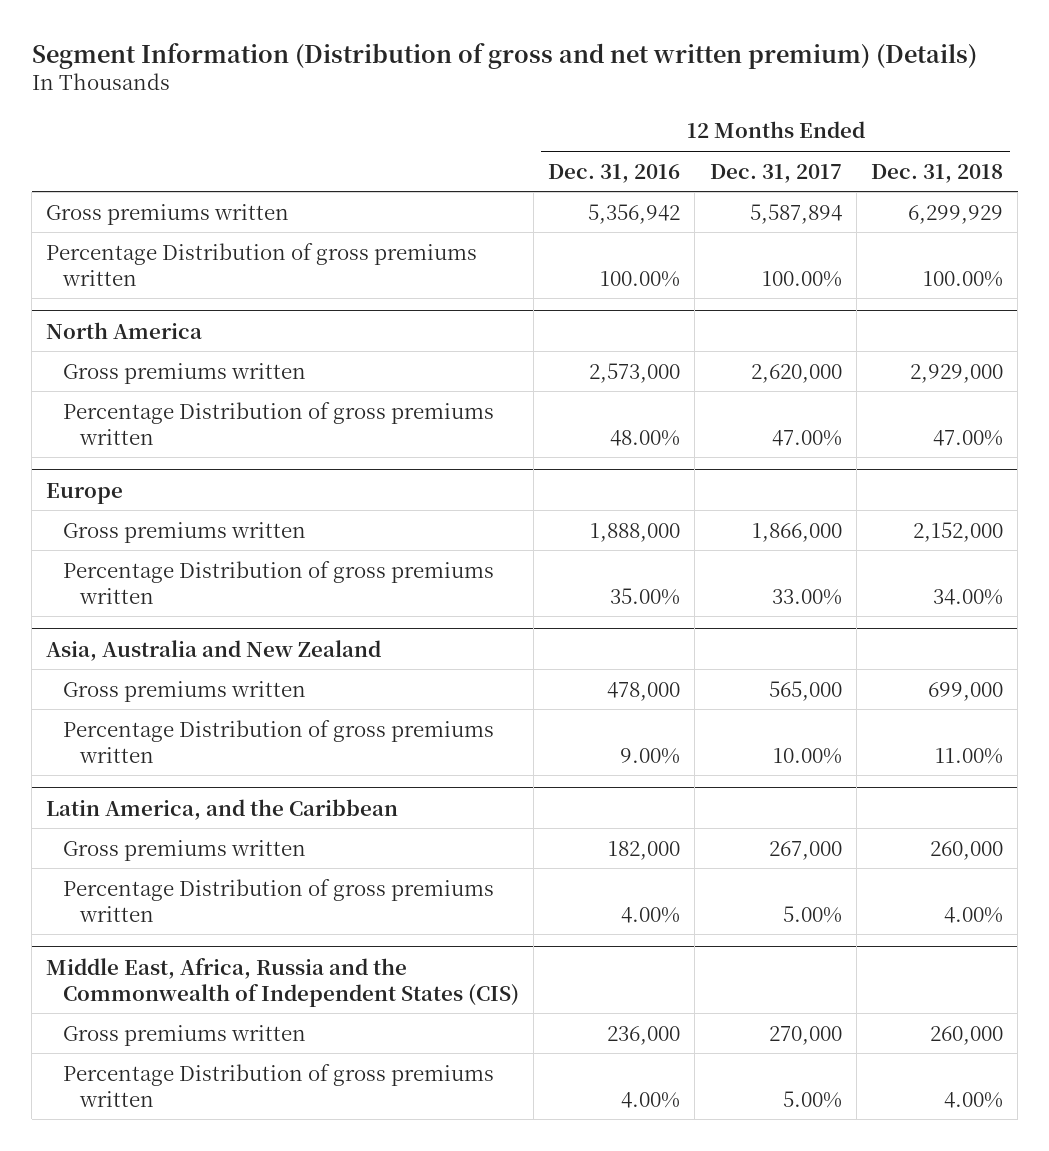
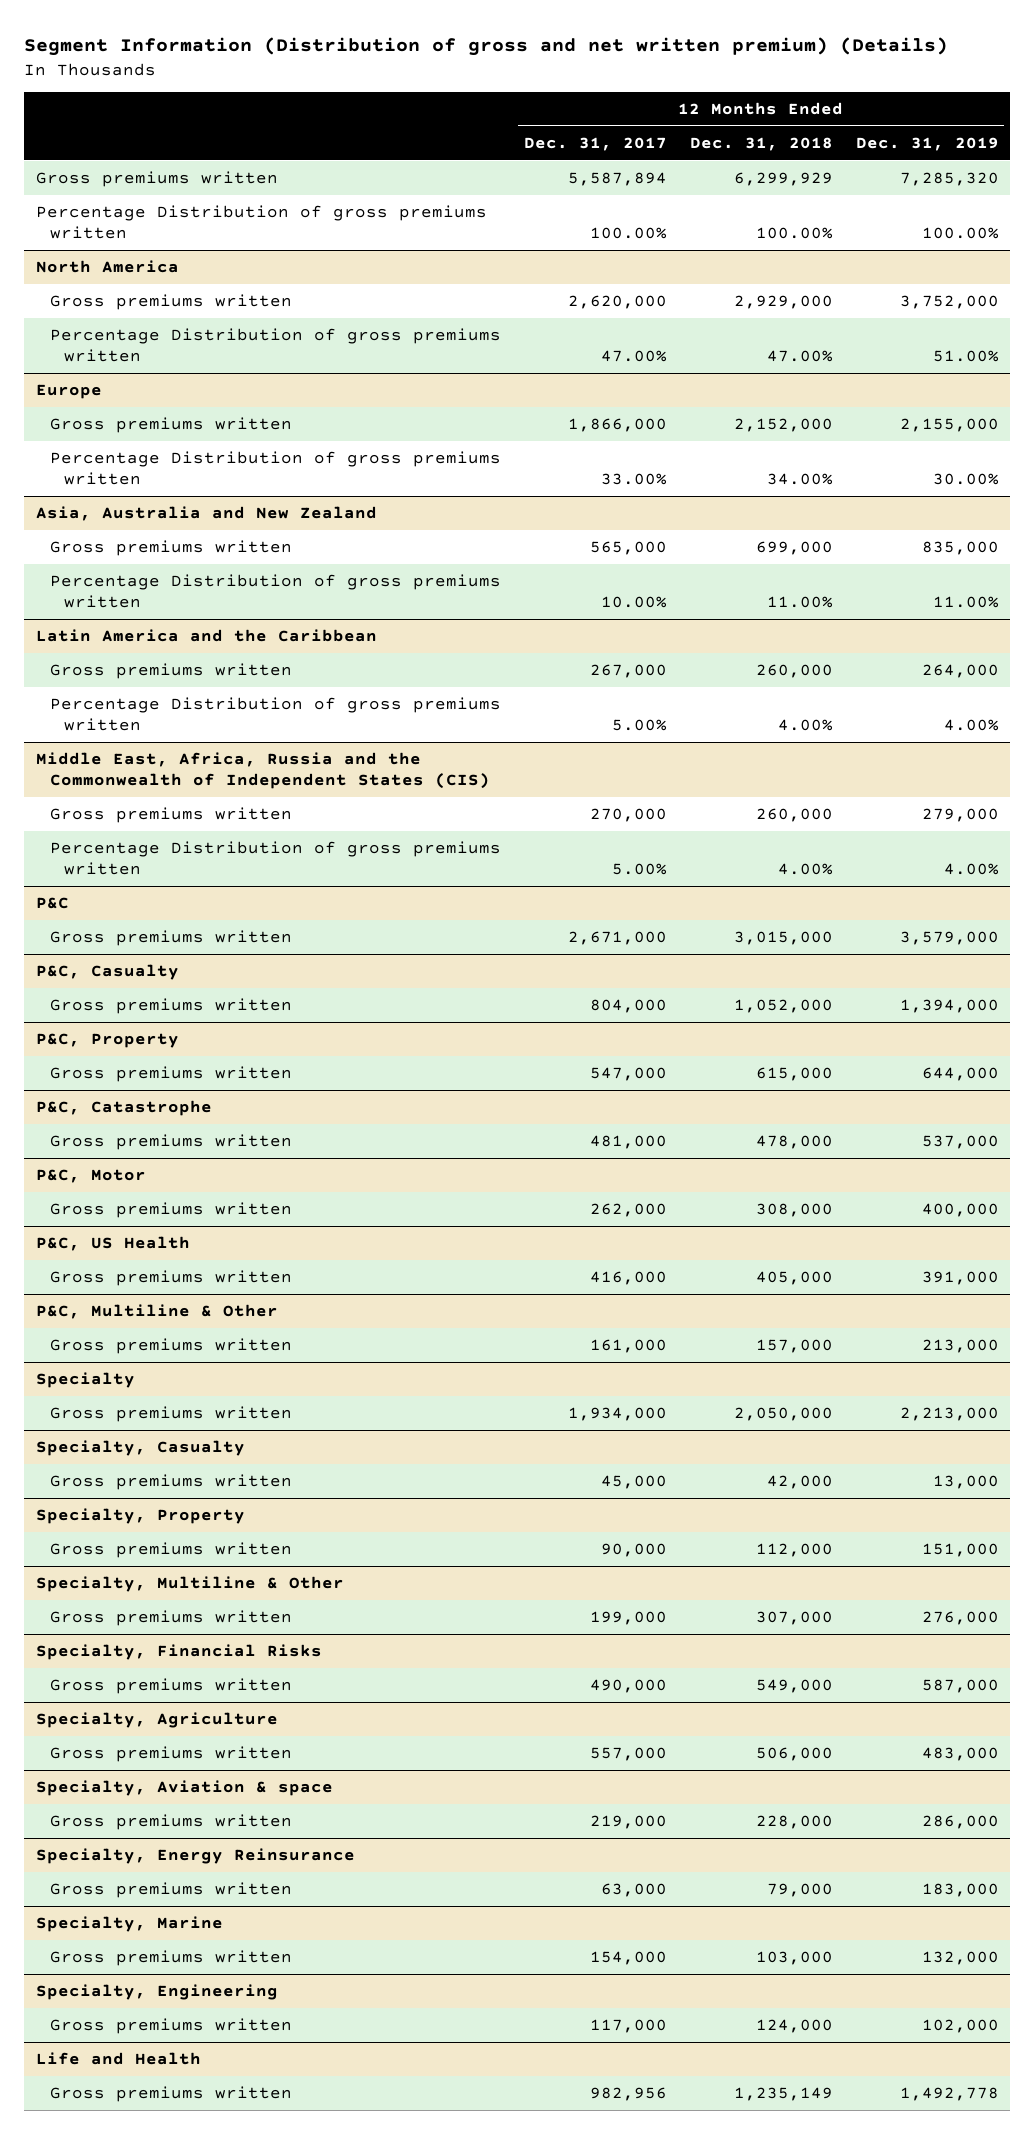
- | 12 Months Ended Dec. 31, 2016 | 12 Months Ended Dec. 31, 2017 | 12 Months Ended Dec. 31, 2018
+ | 12 Months Ended Dec. 31, 2017 | 12 Months Ended Dec. 31, 2018 | 12 Months Ended Dec. 31, 2019
- Latin America, and the Caribbean
+ Latin America and the Caribbean
+ P&C
+ Gross premiums written | 2,671,000 | 3,015,000 | 3,579,000
+ P&C, Casualty
+ Gross premiums written | 804,000 | 1,052,000 | 1,394,000
+ P&C, Property
+ Gross premiums written | 547,000 | 615,000 | 644,000
+ P&C, Catastrophe
+ Gross premiums written | 481,000 | 478,000 | 537,000
+ P&C, Motor
+ Gross premiums written | 262,000 | 308,000 | 400,000
+ P&C, US Health
+ Gross premiums written | 416,000 | 405,000 | 391,000
+ P&C, Multiline & Other
+ Gross premiums written | 161,000 | 157,000 | 213,000
+ Specialty
+ Gross premiums written | 1,934,000 | 2,050,000 | 2,213,000
+ Specialty, Casualty
+ Gross premiums written | 45,000 | 42,000 | 13,000
+ Specialty, Property
+ Gross premiums written | 90,000 | 112,000 | 151,000
+ Specialty, Multiline & Other
+ Gross premiums written | 199,000 | 307,000 | 276,000
+ Specialty, Financial Risks
+ Gross premiums written | 490,000 | 549,000 | 587,000
+ Specialty, Agriculture
+ Gross premiums written | 557,000 | 506,000 | 483,000
+ Specialty, Aviation & space
+ Gross premiums written | 219,000 | 228,000 | 286,000
+ Specialty, Energy Reinsurance
+ Gross premiums written | 63,000 | 79,000 | 183,000
+ Specialty, Marine
+ Gross premiums written | 154,000 | 103,000 | 132,000
+ Specialty, Engineering
+ Gross premiums written | 117,000 | 124,000 | 102,000
+ Life and Health
+ Gross premiums written | 982,956 | 1,235,149 | 1,492,778

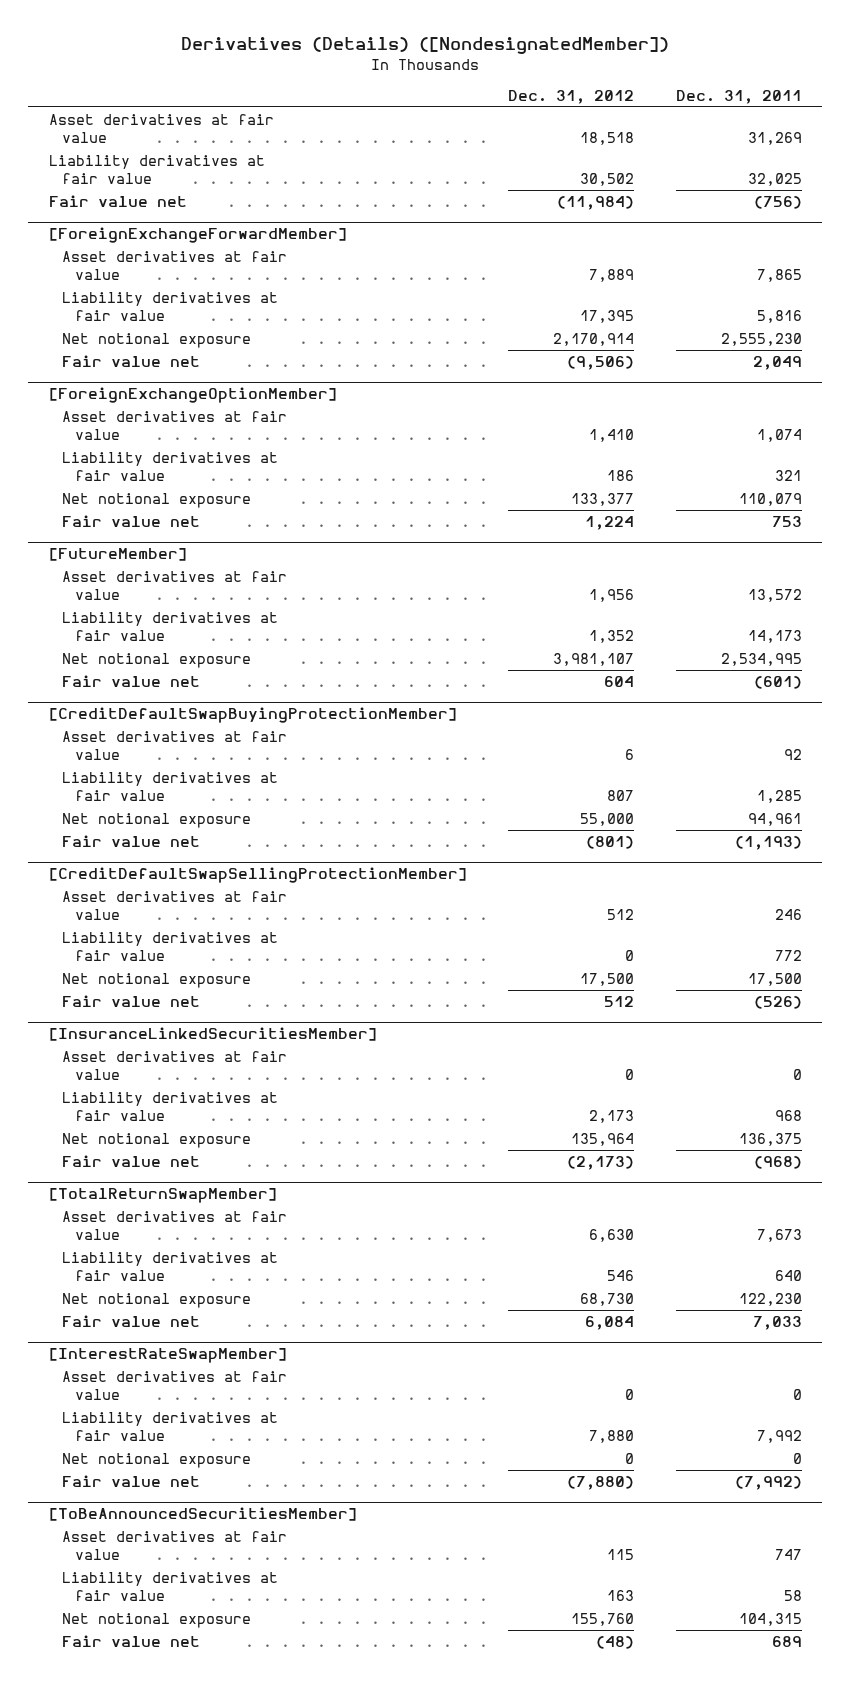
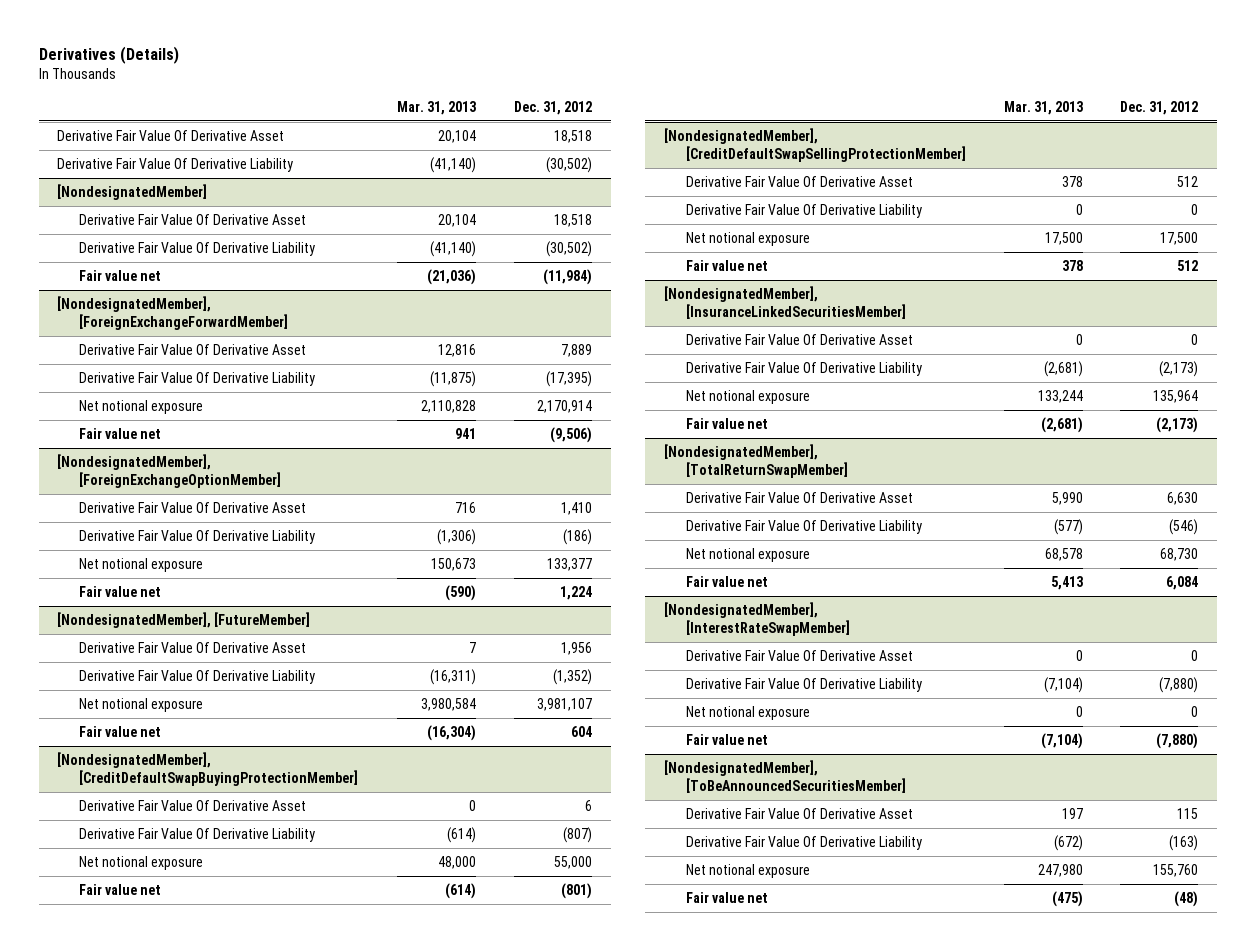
- Derivatives (Details) ([NondesignatedMember])
+ Derivatives (Details)
- | Dec. 31, 2012 | Dec. 31, 2011
+ | Mar. 31, 2013 | Dec. 31, 2012
- Asset derivatives at fair value | 18,518 | 31,269
- Liability derivatives at fair value | 30,502 | 32,025
+ Derivative Fair Value Of Derivative Asset | 20,104 | 18,518
+ Derivative Fair Value Of Derivative Liability | (41,140) | (30,502)
+ [NondesignatedMember]
+ Derivative Fair Value Of Derivative Asset | 20,104 | 18,518
+ Derivative Fair Value Of Derivative Liability | (41,140) | (30,502)
- [ForeignExchangeForwardMember]
- Asset derivatives at fair value | 7,889 | 7,865
- Liability derivatives at fair value | 17,395 | 5,816
+ [NondesignatedMember], [ForeignExchangeForwardMember]
+ Derivative Fair Value Of Derivative Asset | 12,816 | 7,889
+ Derivative Fair Value Of Derivative Liability | (11,875) | (17,395)
- [ForeignExchangeOptionMember]
- Asset derivatives at fair value | 1,410 | 1,074
- Liability derivatives at fair value | 186 | 321
+ [NondesignatedMember], [ForeignExchangeOptionMember]
+ Derivative Fair Value Of Derivative Asset | 716 | 1,410
+ Derivative Fair Value Of Derivative Liability | (1,306) | (186)
- [FutureMember]
- Asset derivatives at fair value | 1,956 | 13,572
- Liability derivatives at fair value | 1,352 | 14,173
+ [NondesignatedMember], [FutureMember]
+ Derivative Fair Value Of Derivative Asset | 7 | 1,956
+ Derivative Fair Value Of Derivative Liability | (16,311) | (1,352)
- [CreditDefaultSwapBuyingProtectionMember]
- Asset derivatives at fair value | 6 | 92
- Liability derivatives at fair value | 807 | 1,285
+ [NondesignatedMember], [CreditDefaultSwapBuyingProtectionMember]
+ Derivative Fair Value Of Derivative Asset | 0 | 6
+ Derivative Fair Value Of Derivative Liability | (614) | (807)
- [CreditDefaultSwapSellingProtectionMember]
- Asset derivatives at fair value | 512 | 246
- Liability derivatives at fair value | 0 | 772
+ [NondesignatedMember], [CreditDefaultSwapSellingProtectionMember]
+ Derivative Fair Value Of Derivative Asset | 378 | 512
+ Derivative Fair Value Of Derivative Liability | 0 | 0
- [InsuranceLinkedSecuritiesMember]
- Asset derivatives at fair value | 0 | 0
- Liability derivatives at fair value | 2,173 | 968
+ [NondesignatedMember], [InsuranceLinkedSecuritiesMember]
+ Derivative Fair Value Of Derivative Asset | 0 | 0
+ Derivative Fair Value Of Derivative Liability | (2,681) | (2,173)
- [TotalReturnSwapMember]
- Asset derivatives at fair value | 6,630 | 7,673
- Liability derivatives at fair value | 546 | 640
+ [NondesignatedMember], [TotalReturnSwapMember]
+ Derivative Fair Value Of Derivative Asset | 5,990 | 6,630
+ Derivative Fair Value Of Derivative Liability | (577) | (546)
- [InterestRateSwapMember]
- Asset derivatives at fair value | 0 | 0
- Liability derivatives at fair value | 7,880 | 7,992
+ [NondesignatedMember], [InterestRateSwapMember]
+ Derivative Fair Value Of Derivative Asset | 0 | 0
+ Derivative Fair Value Of Derivative Liability | (7,104) | (7,880)
- [ToBeAnnouncedSecuritiesMember]
- Asset derivatives at fair value | 115 | 747
- Liability derivatives at fair value | 163 | 58
+ [NondesignatedMember], [ToBeAnnouncedSecuritiesMember]
+ Derivative Fair Value Of Derivative Asset | 197 | 115
+ Derivative Fair Value Of Derivative Liability | (672) | (163)

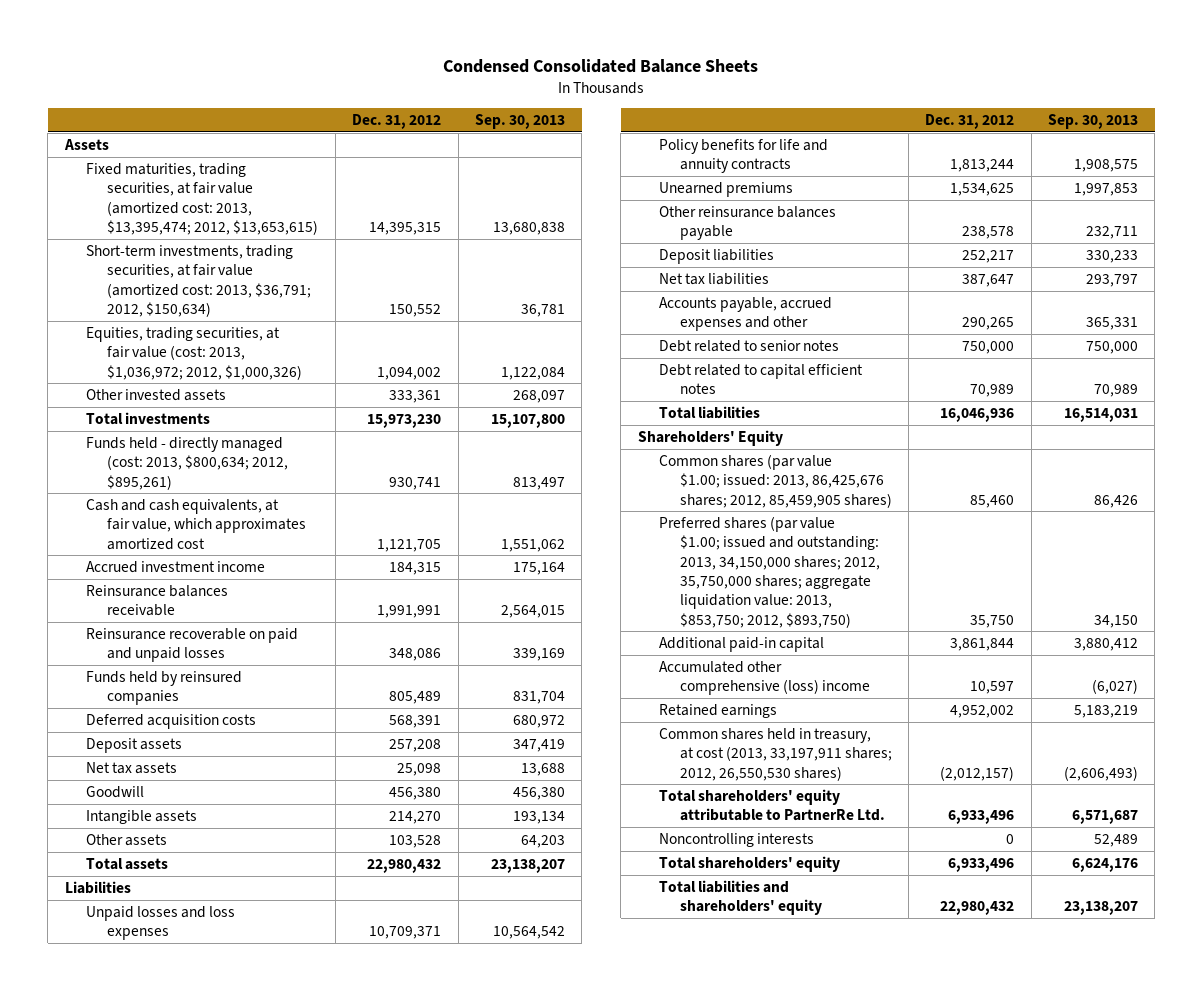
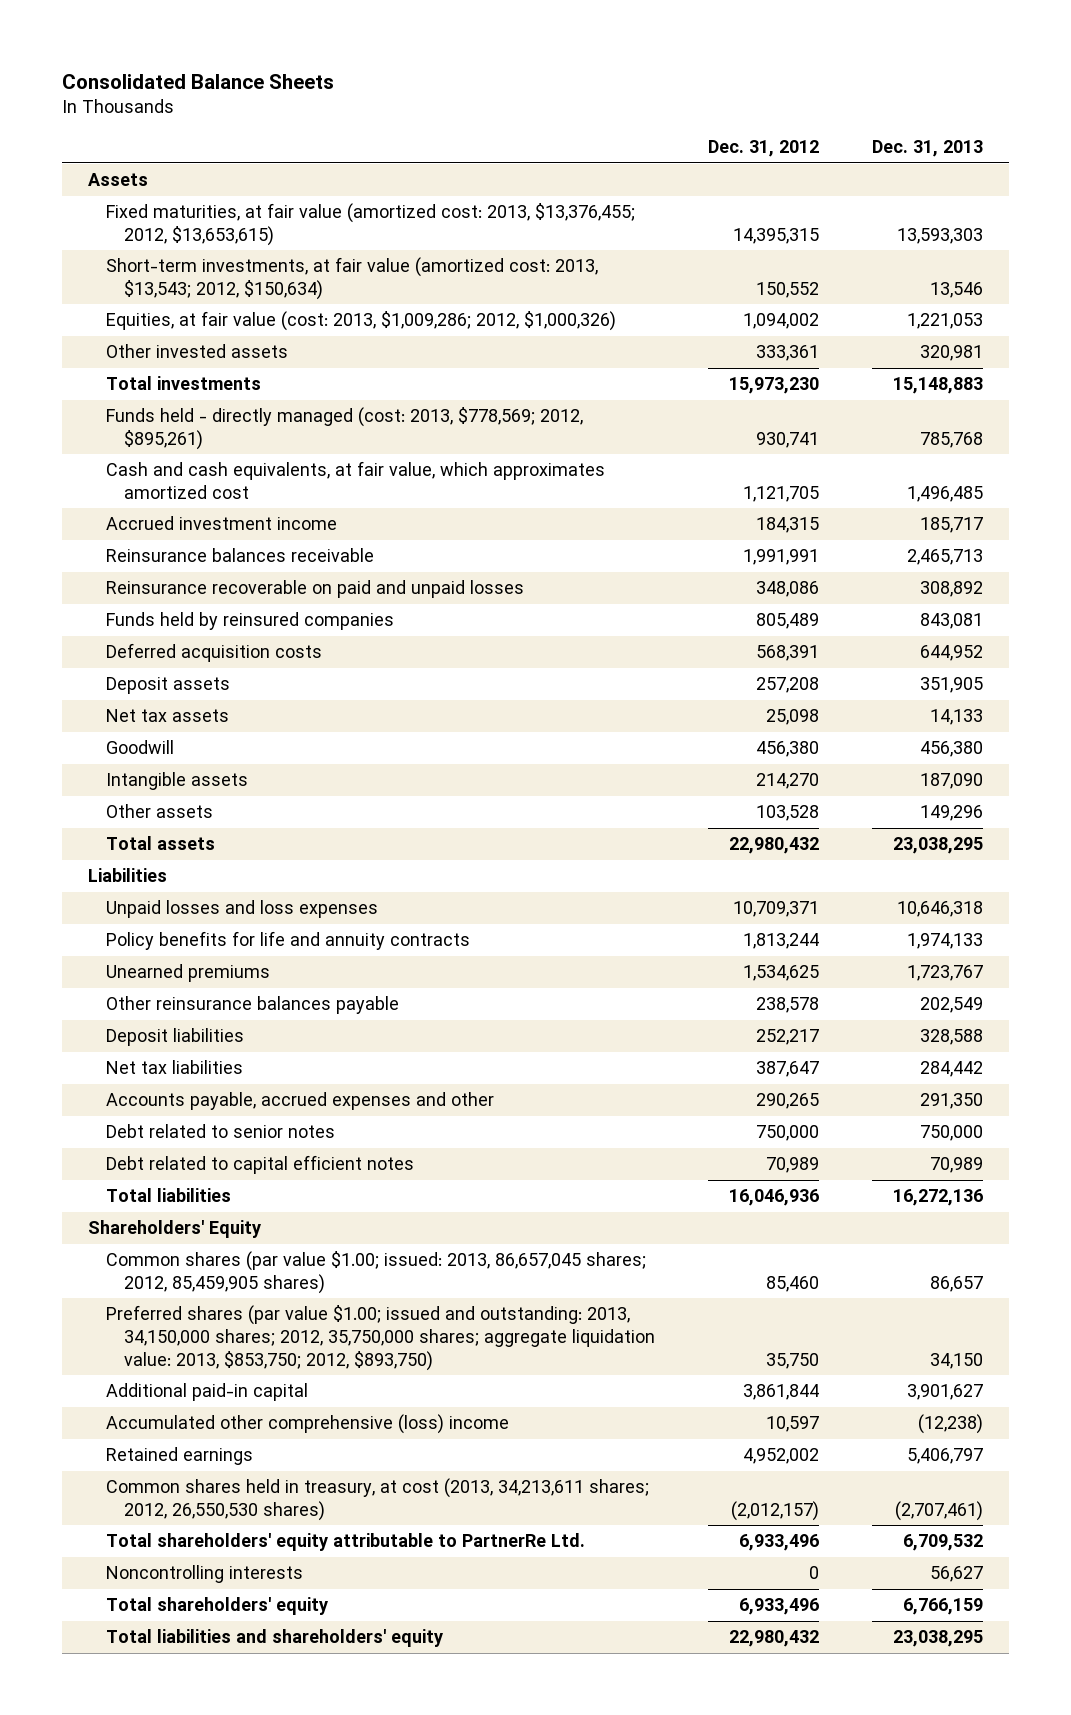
- Condensed Consolidated Balance Sheets
+ Consolidated Balance Sheets
- | Dec. 31, 2012 | Sep. 30, 2013
+ | Dec. 31, 2012 | Dec. 31, 2013
- Fixed maturities, trading securities, at fair value (amortized cost: 2013, $13,395,474; 2012, $13,653,615) | 14,395,315 | 13,680,838
- Short-term investments, trading securities, at fair value (amortized cost: 2013, $36,791; 2012, $150,634) | 150,552 | 36,781
- Equities, trading securities, at fair value (cost: 2013, $1,036,972; 2012, $1,000,326) | 1,094,002 | 1,122,084
+ Fixed maturities, at fair value (amortized cost: 2013, $13,376,455; 2012, $13,653,615) | 14,395,315 | 13,593,303
+ Short-term investments, at fair value (amortized cost: 2013, $13,543; 2012, $150,634) | 150,552 | 13,546
+ Equities, at fair value (cost: 2013, $1,009,286; 2012, $1,000,326) | 1,094,002 | 1,221,053
- Funds held - directly managed (cost: 2013, $800,634; 2012, $895,261) | 930,741 | 813,497
+ Funds held - directly managed (cost: 2013, $778,569; 2012, $895,261) | 930,741 | 785,768
- Common shares (par value $1.00; issued: 2013, 86,425,676 shares; 2012, 85,459,905 shares) | 85,460 | 86,426
+ Common shares (par value $1.00; issued: 2013, 86,657,045 shares; 2012, 85,459,905 shares) | 85,460 | 86,657
- Common shares held in treasury, at cost (2013, 33,197,911 shares; 2012, 26,550,530 shares) | (2,012,157) | (2,606,493)
+ Common shares held in treasury, at cost (2013, 34,213,611 shares; 2012, 26,550,530 shares) | (2,012,157) | (2,707,461)

